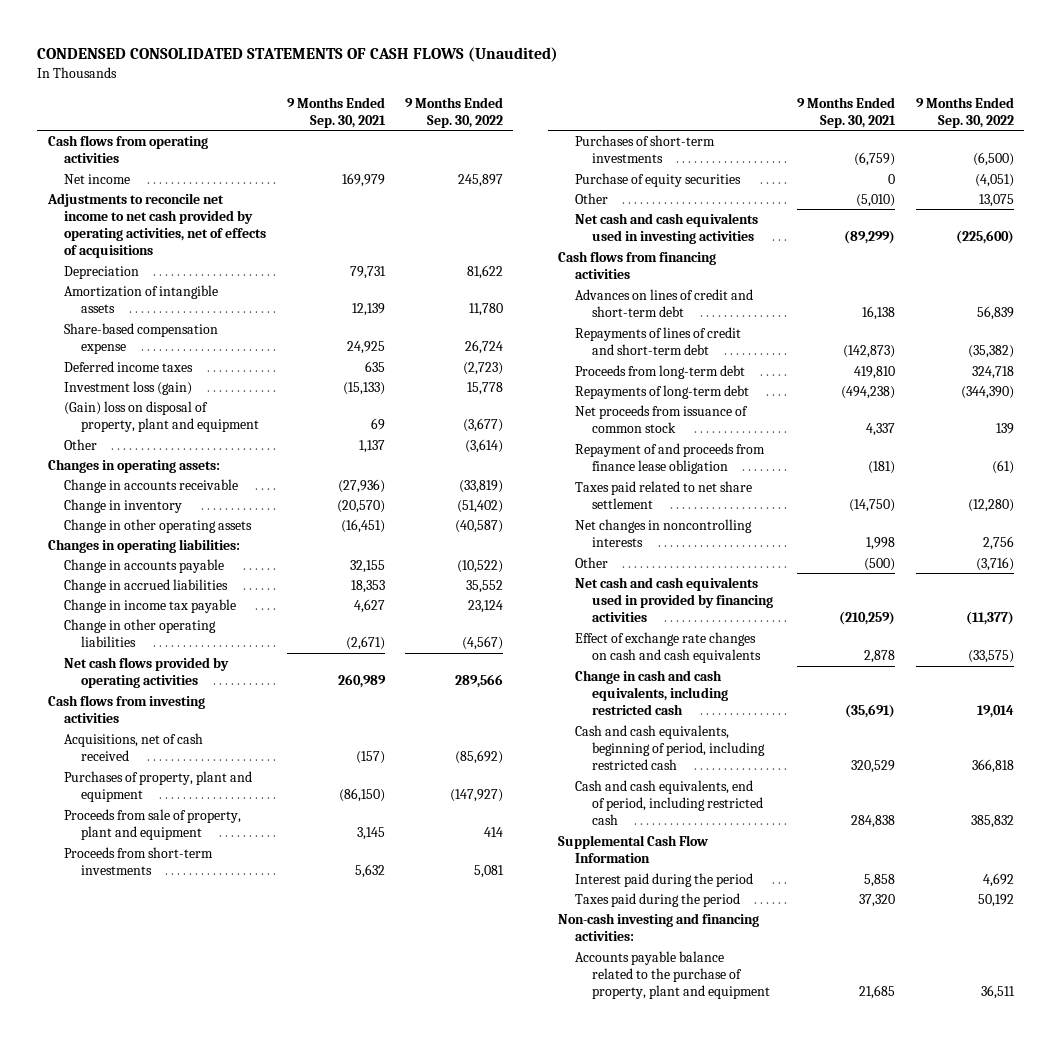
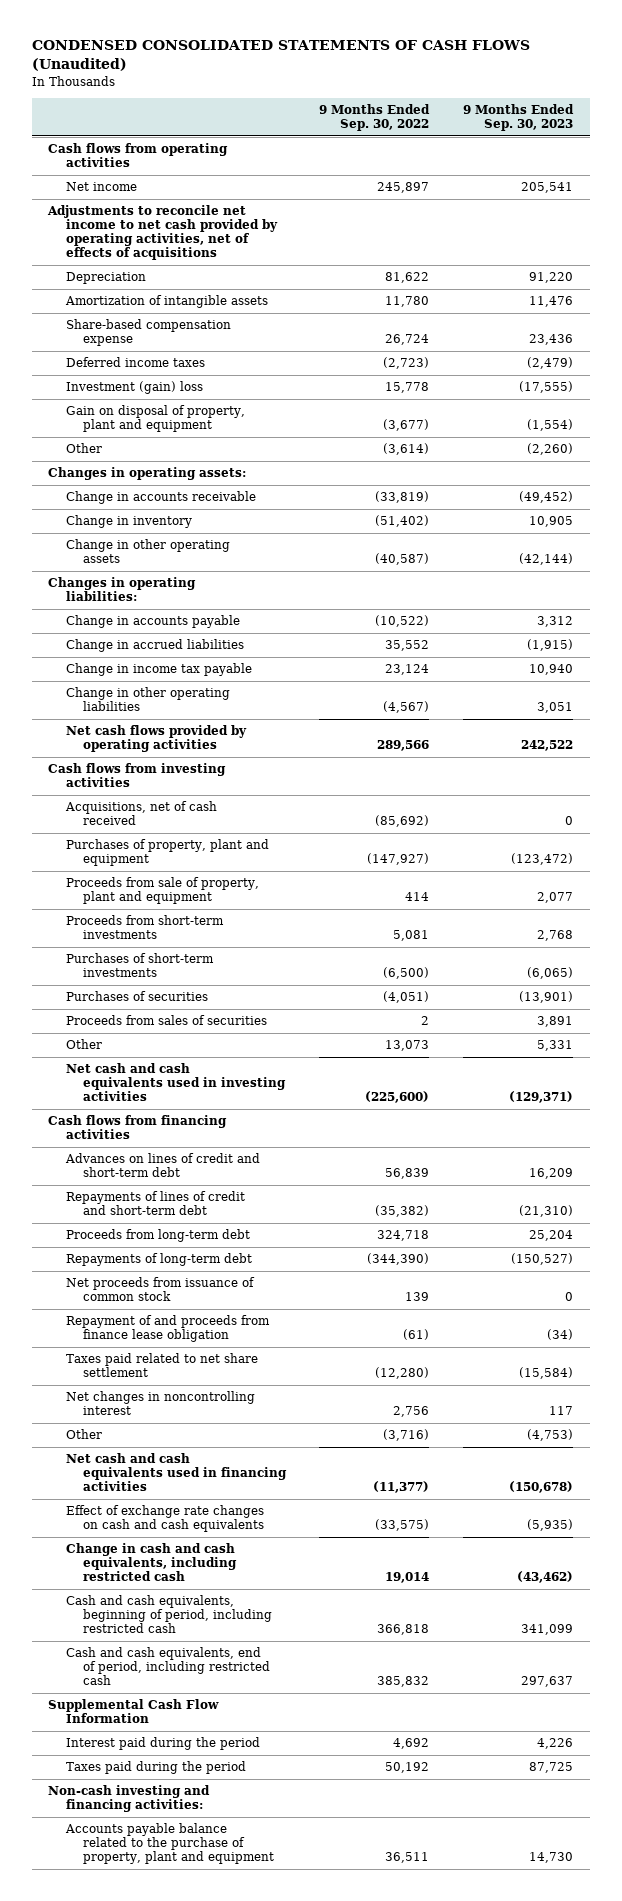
- | 9 Months Ended Sep. 30, 2021 | 9 Months Ended Sep. 30, 2022
+ | 9 Months Ended Sep. 30, 2022 | 9 Months Ended Sep. 30, 2023
- Investment loss (gain) | (15,133) | 15,778
- (Gain) loss on disposal of property, plant and equipment | 69 | (3,677)
+ Investment (gain) loss | 15,778 | (17,555)
+ Gain on disposal of property, plant and equipment | (3,677) | (1,554)
- Purchase of equity securities | 0 | (4,051)
- Other | (5,010) | 13,075
+ Purchases of securities | (4,051) | (13,901)
+ Proceeds from sales of securities | 2 | 3,891
+ Other | 13,073 | 5,331
- Net changes in noncontrolling interests | 1,998 | 2,756
+ Net changes in noncontrolling interest | 2,756 | 117
- Net cash and cash equivalents used in provided by financing activities | (210,259) | (11,377)
+ Net cash and cash equivalents used in financing activities | (11,377) | (150,678)

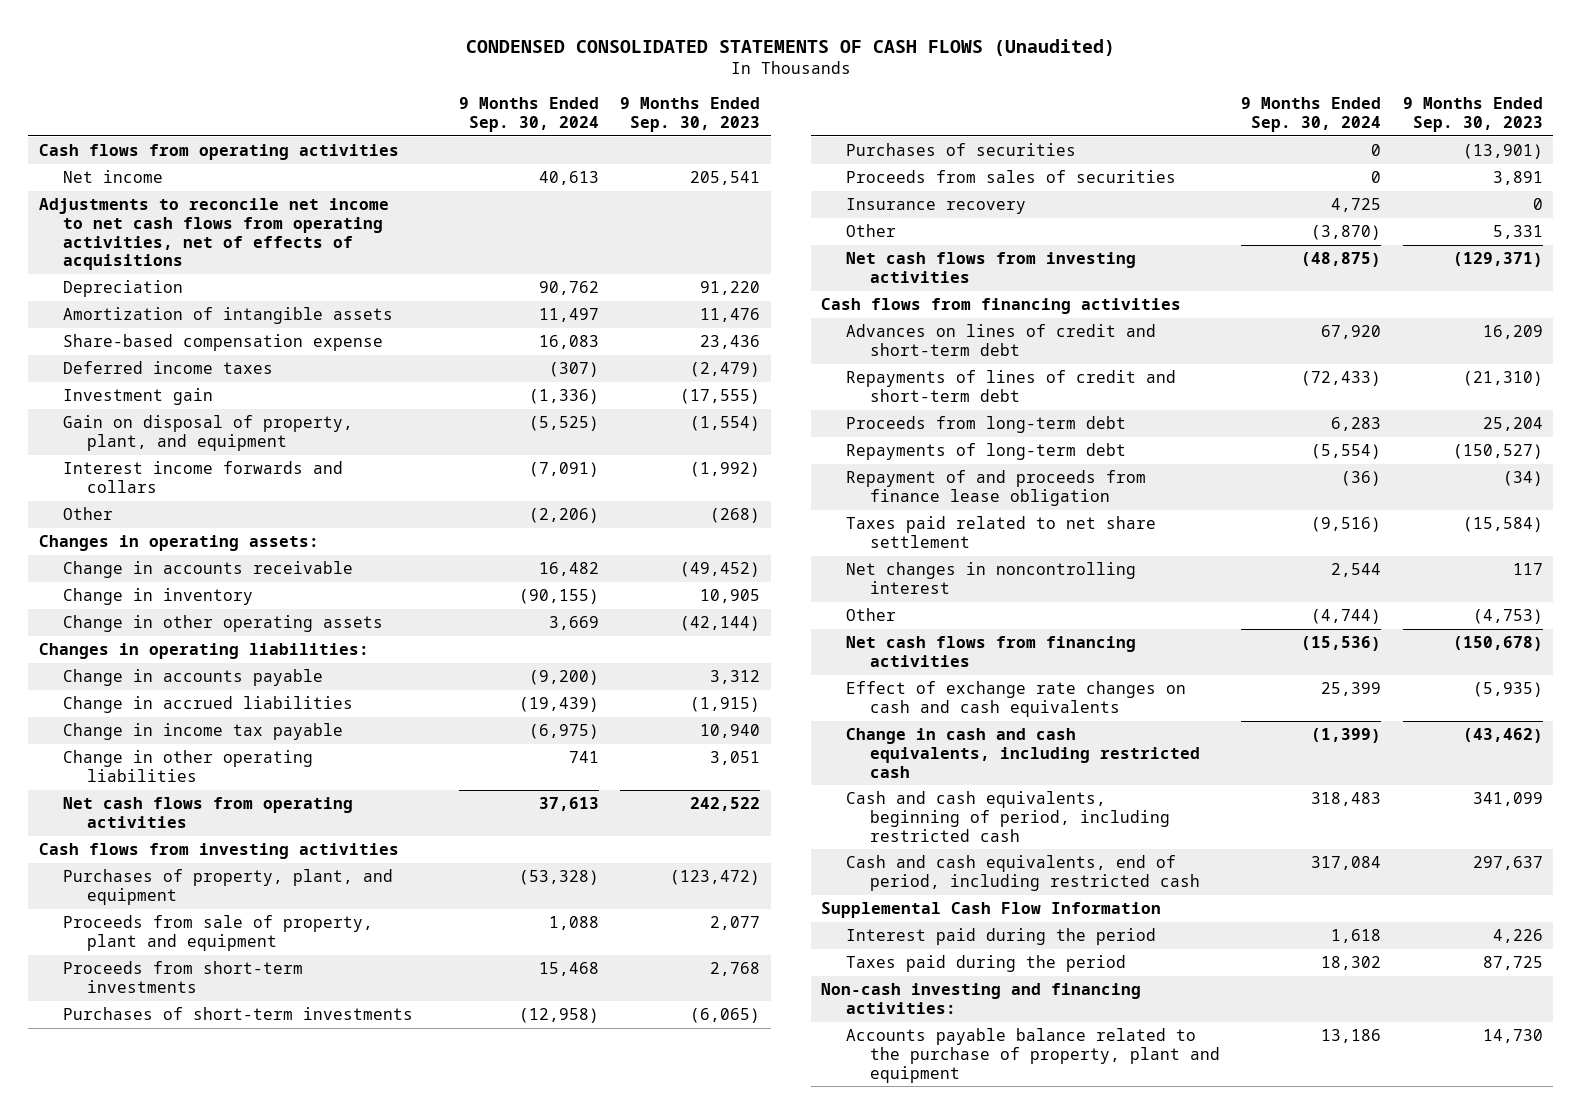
- | 9 Months Ended Sep. 30, 2022 | 9 Months Ended Sep. 30, 2023
+ | 9 Months Ended Sep. 30, 2024 | 9 Months Ended Sep. 30, 2023
- Adjustments to reconcile net income to net cash provided by operating activities, net of effects of acquisitions
+ Adjustments to reconcile net income to net cash flows from operating activities, net of effects of acquisitions
- Investment (gain) loss | 15,778 | (17,555)
- Gain on disposal of property, plant and equipment | (3,677) | (1,554)
- Other | (3,614) | (2,260)
+ Investment gain | (1,336) | (17,555)
+ Gain on disposal of property, plant, and equipment | (5,525) | (1,554)
+ Interest income forwards and collars | (7,091) | (1,992)
+ Other | (2,206) | (268)
- Net cash flows provided by operating activities | 289,566 | 242,522
+ Net cash flows from operating activities | 37,613 | 242,522
- Acquisitions, net of cash received | (85,692) | 0
- Purchases of property, plant and equipment | (147,927) | (123,472)
+ Purchases of property, plant, and equipment | (53,328) | (123,472)
+ Insurance recovery | 4,725 | 0
- Net cash and cash equivalents used in investing activities | (225,600) | (129,371)
+ Net cash flows from investing activities | (48,875) | (129,371)
- Net proceeds from issuance of common stock | 139 | 0
- Net cash and cash equivalents used in financing activities | (11,377) | (150,678)
+ Net cash flows from financing activities | (15,536) | (150,678)

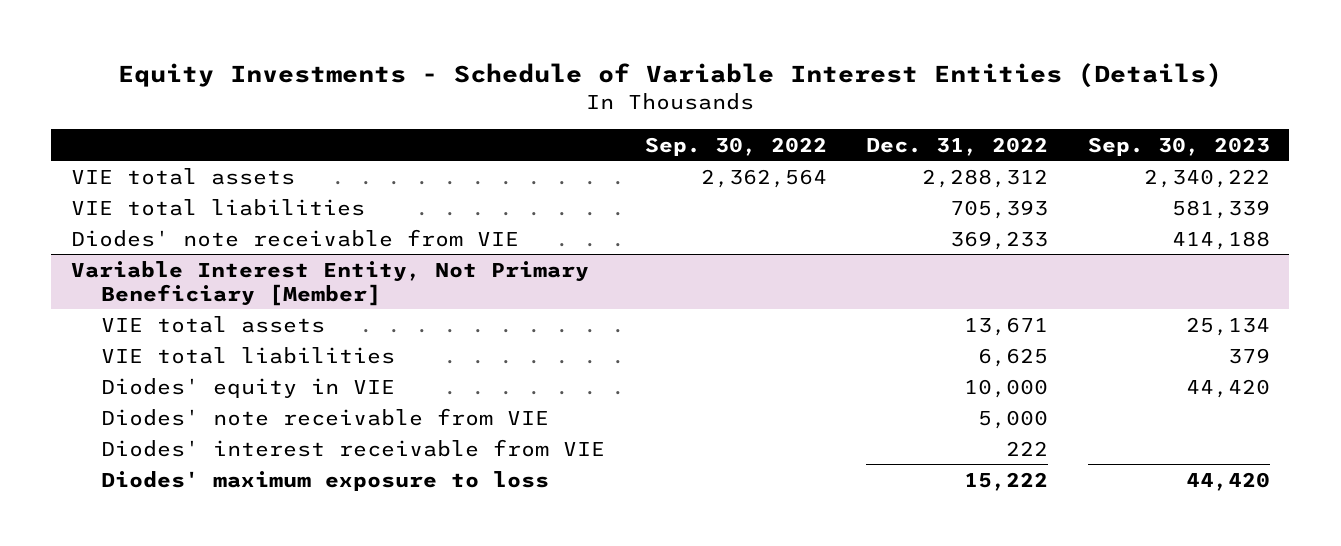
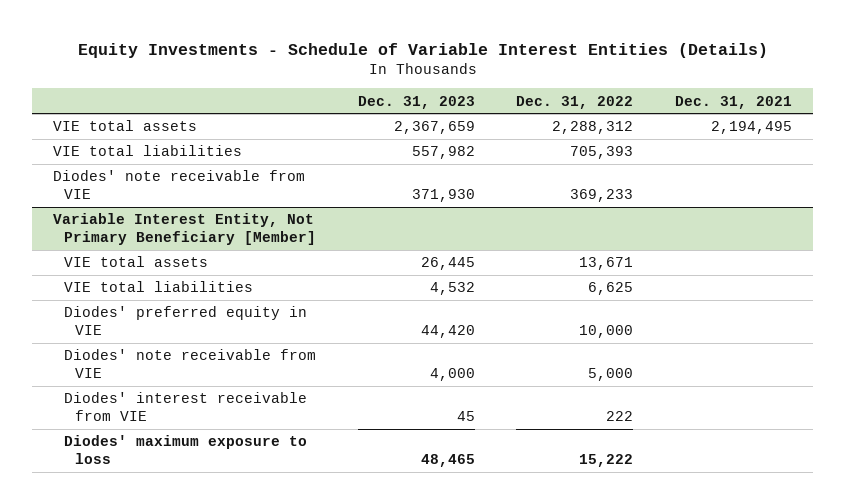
- | Sep. 30, 2022 | Dec. 31, 2022 | Sep. 30, 2023
+ | Dec. 31, 2023 | Dec. 31, 2022 | Dec. 31, 2021
@ Variable Interest Entity, Not Primary Beneficiary [Member]
- Diodes' equity in VIE | | 10,000 | 44,420
+ Diodes' preferred equity in VIE | 44,420 | 10,000 |

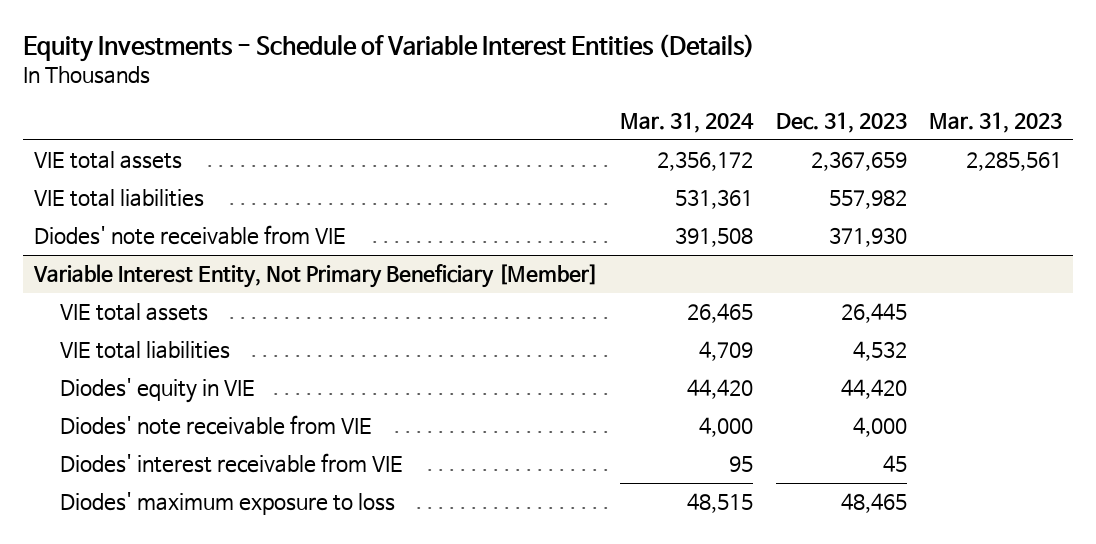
- | Dec. 31, 2023 | Dec. 31, 2022 | Dec. 31, 2021
+ | Mar. 31, 2024 | Dec. 31, 2023 | Mar. 31, 2023
@ Variable Interest Entity, Not Primary Beneficiary [Member]
- Diodes' preferred equity in VIE | 44,420 | 10,000 |
+ Diodes' equity in VIE | 44,420 | 44,420 |

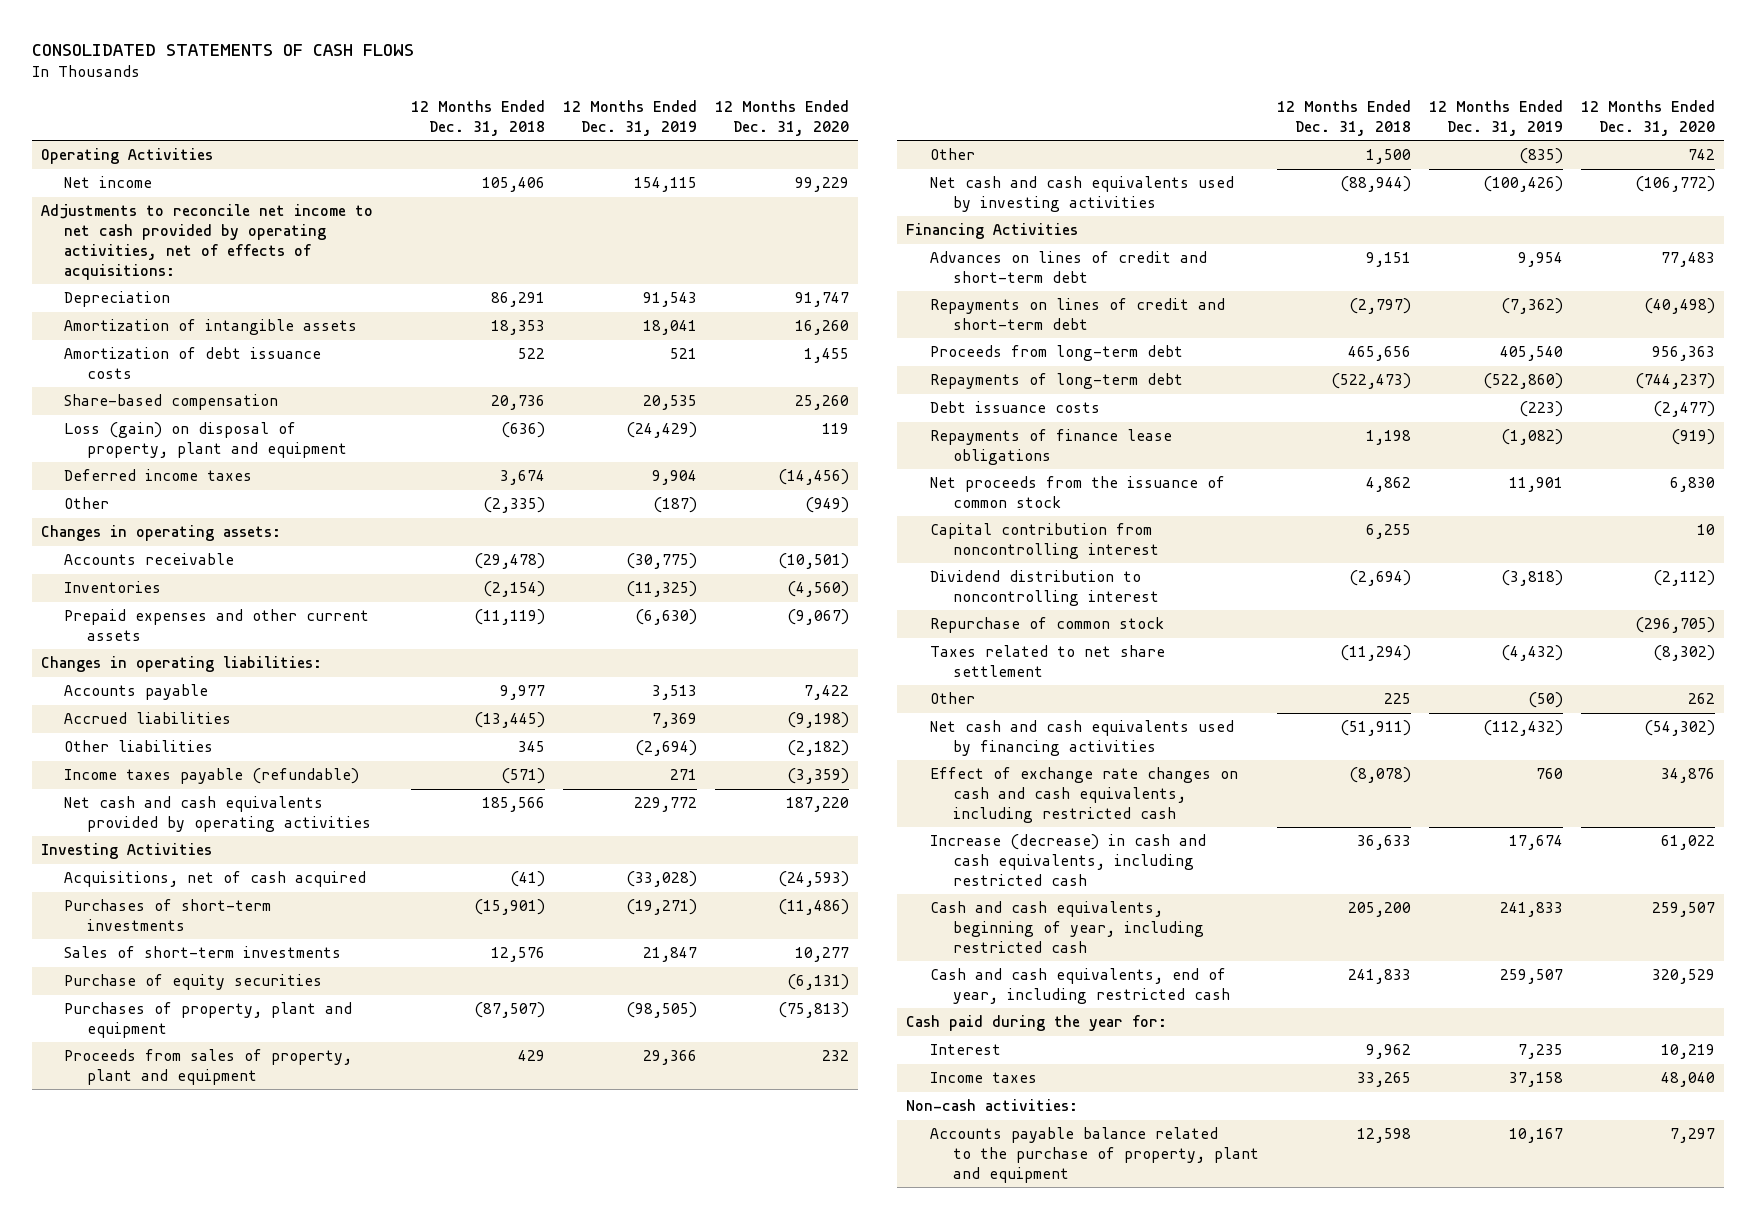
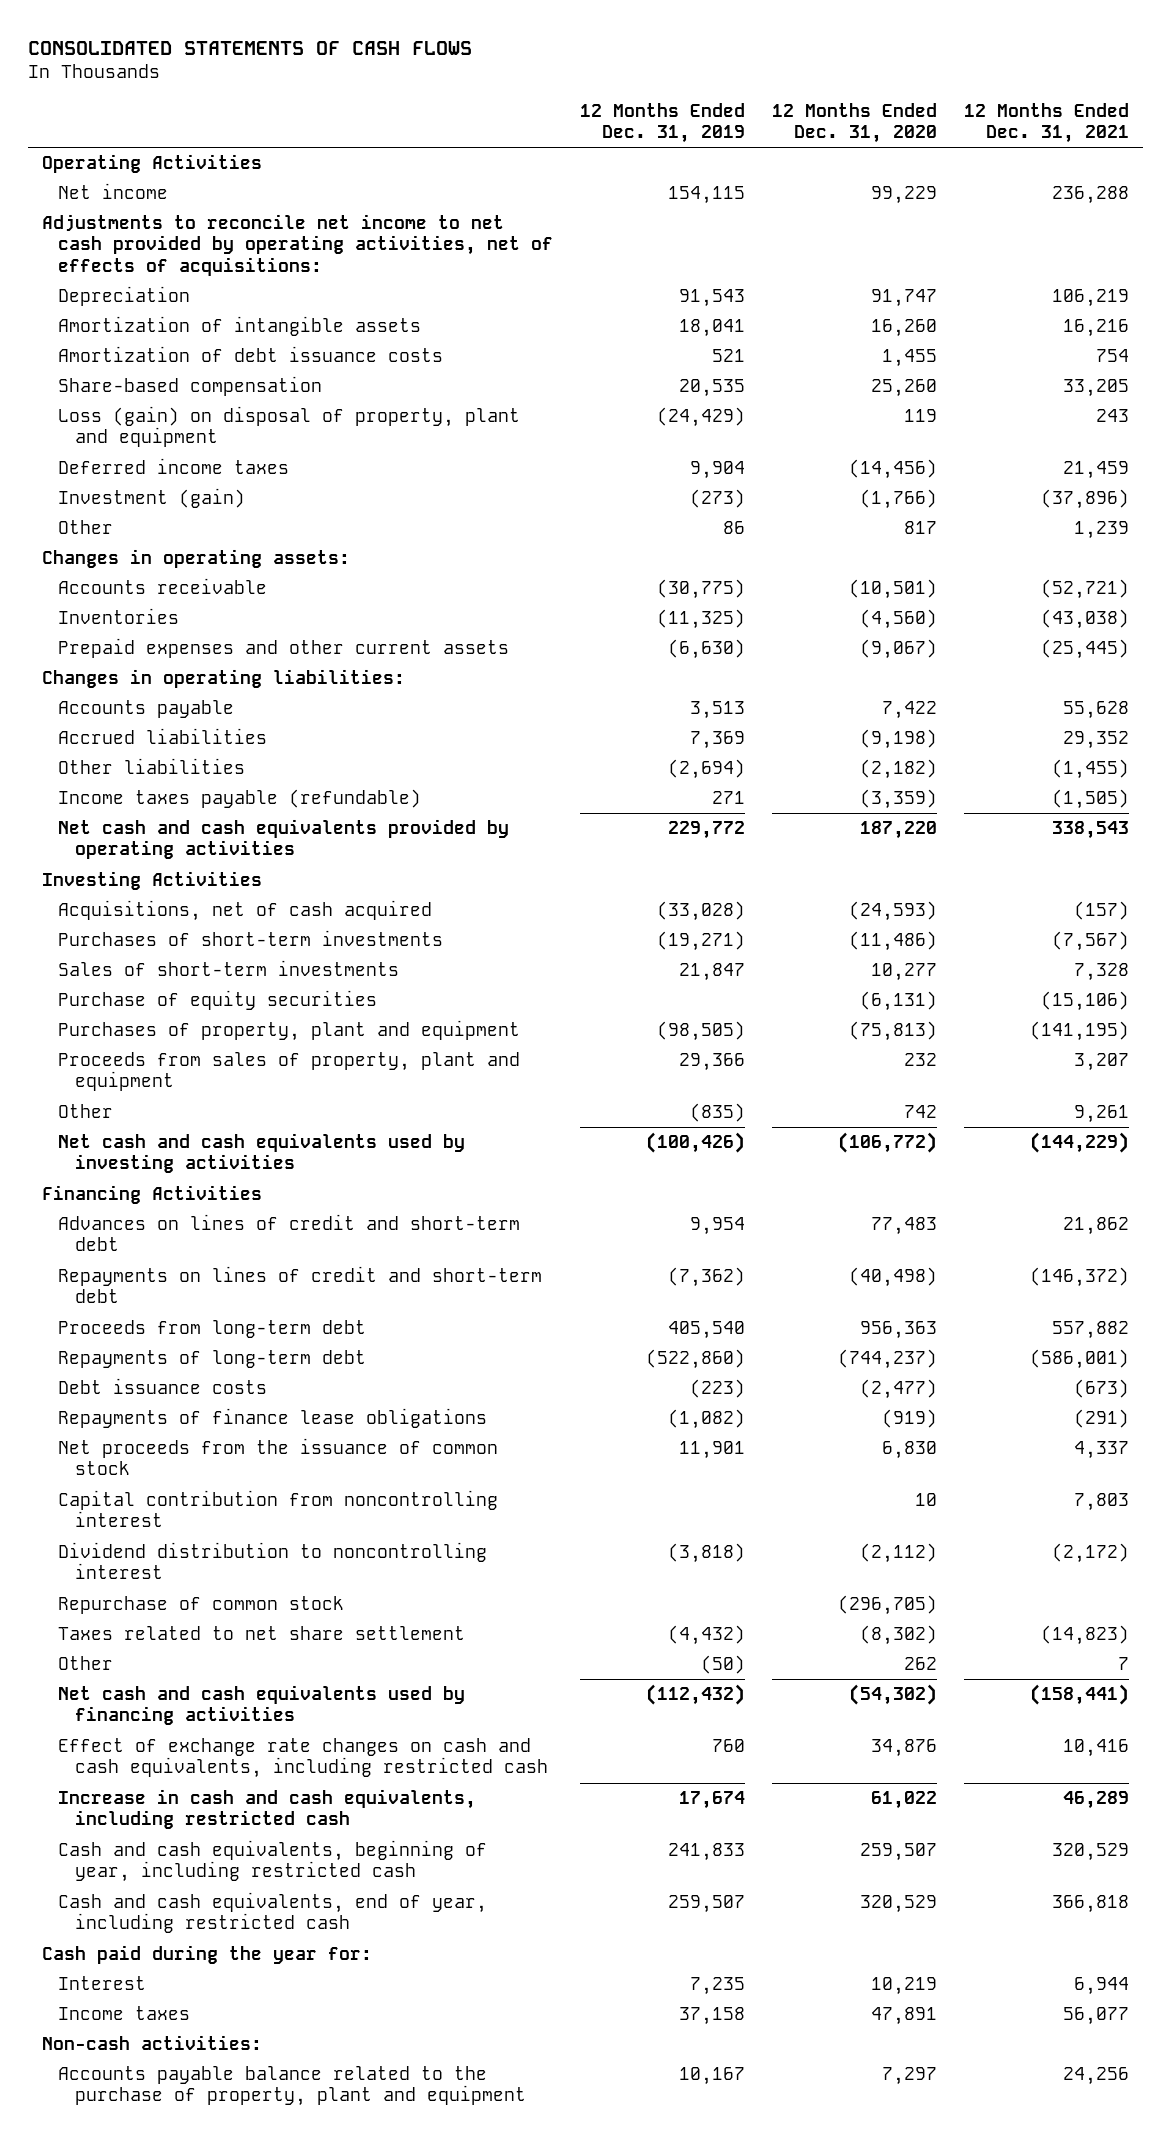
- | 12 Months Ended Dec. 31, 2018 | 12 Months Ended Dec. 31, 2019 | 12 Months Ended Dec. 31, 2020
+ | 12 Months Ended Dec. 31, 2019 | 12 Months Ended Dec. 31, 2020 | 12 Months Ended Dec. 31, 2021
- Other | (2,335) | (187) | (949)
+ Investment (gain) | (273) | (1,766) | (37,896)
+ Other | 86 | 817 | 1,239
- Increase (decrease) in cash and cash equivalents, including restricted cash | 36,633 | 17,674 | 61,022
+ Increase in cash and cash equivalents, including restricted cash | 17,674 | 61,022 | 46,289
- Income taxes | 33,265 | 37,158 | 48,040
+ Income taxes | 37,158 | 47,891 | 56,077

